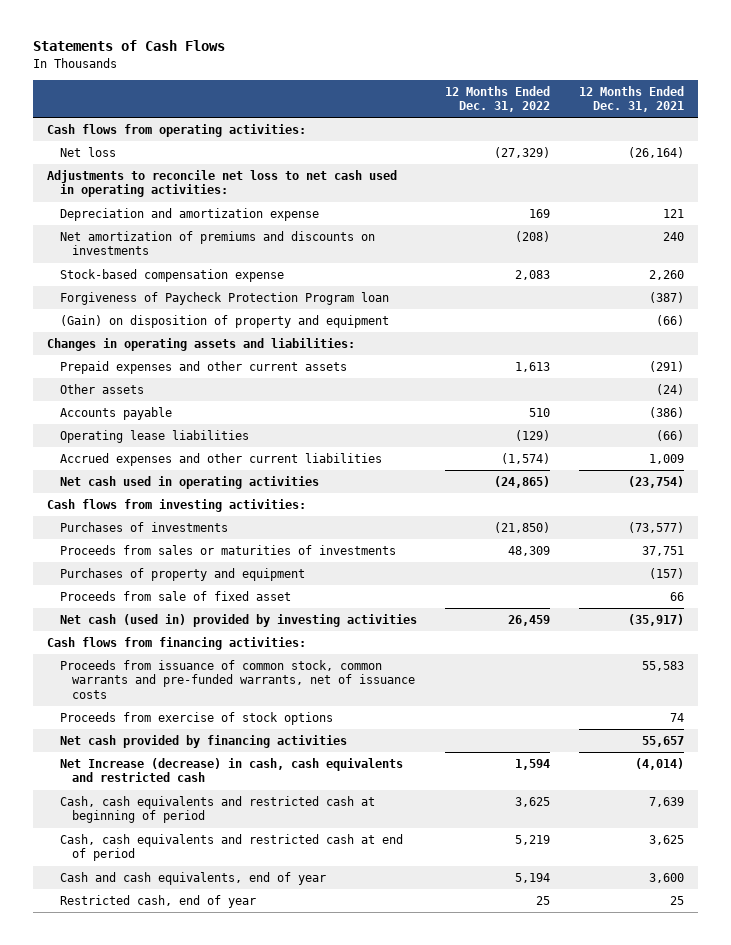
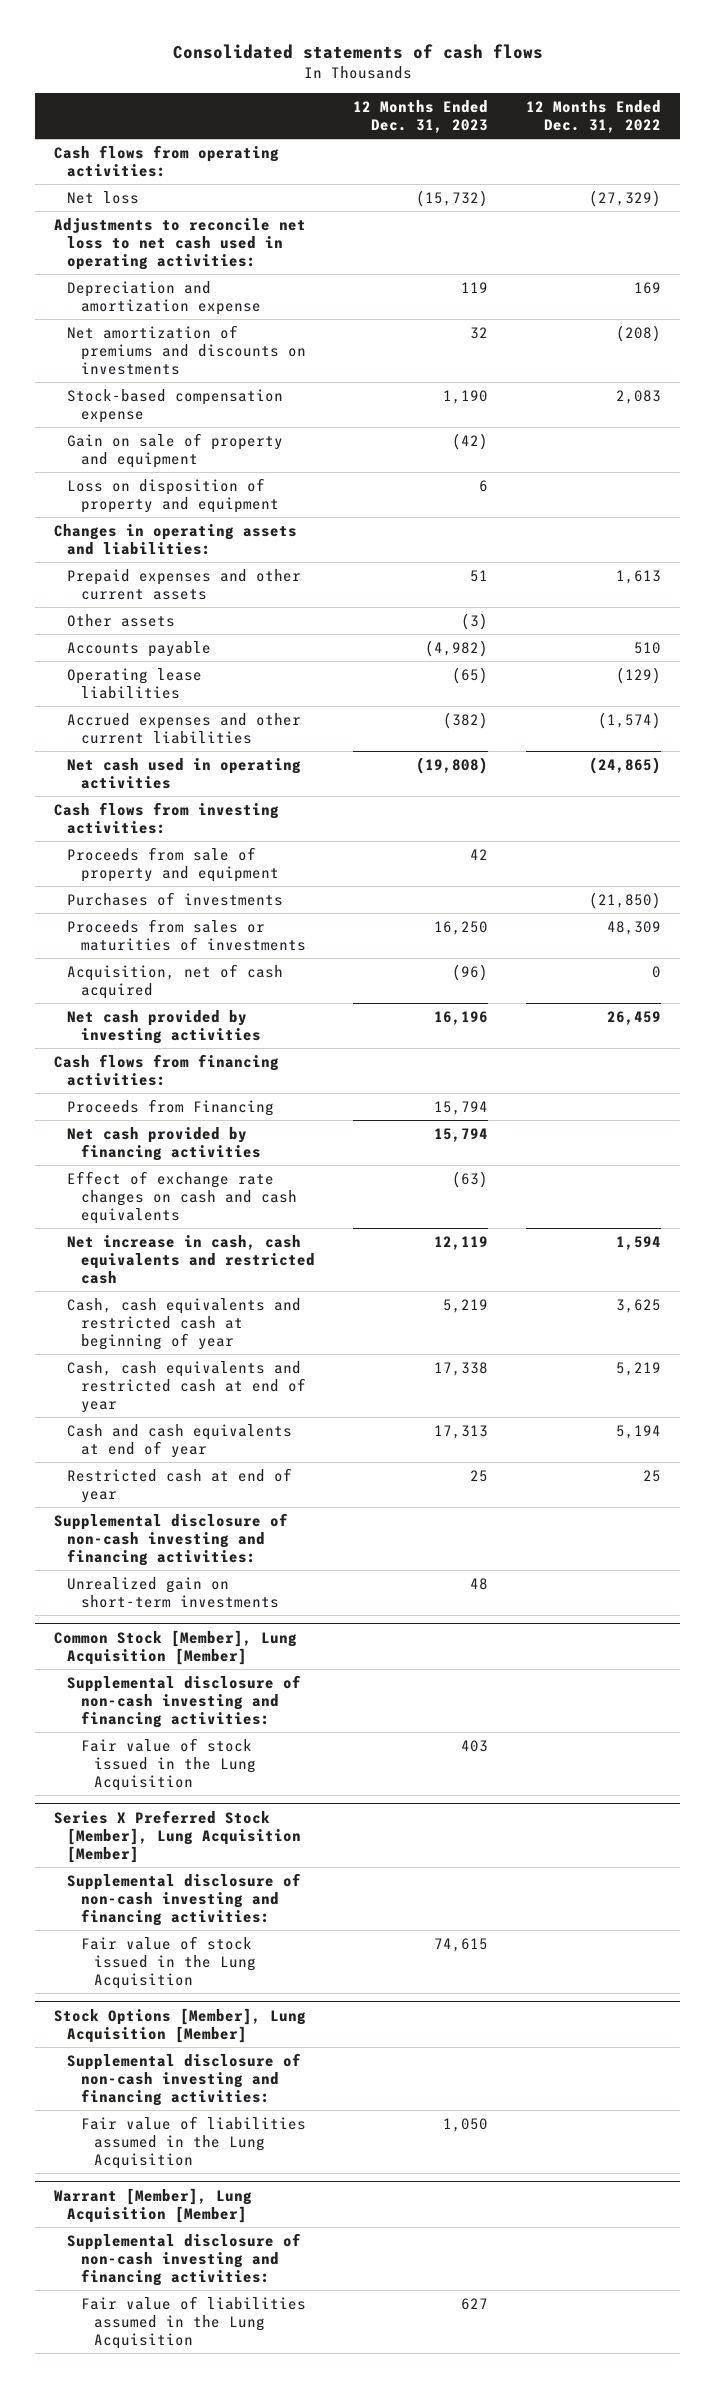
- Statements of Cash Flows
+ Consolidated statements of cash flows
- | 12 Months Ended Dec. 31, 2022 | 12 Months Ended Dec. 31, 2021
+ | 12 Months Ended Dec. 31, 2023 | 12 Months Ended Dec. 31, 2022
- Forgiveness of Paycheck Protection Program loan | | (387)
- (Gain) on disposition of property and equipment | | (66)
+ Gain on sale of property and equipment | (42) |
+ Loss on disposition of property and equipment | 6 |
+ Proceeds from sale of property and equipment | 42 |
- Purchases of property and equipment | | (157)
- Proceeds from sale of fixed asset | | 66
- Net cash (used in) provided by investing activities | 26,459 | (35,917)
+ Acquisition, net of cash acquired | (96) | 0
+ Net cash provided by investing activities | 16,196 | 26,459
- Proceeds from issuance of common stock, common warrants and pre-funded warrants, net of issuance costs | | 55,583
- Proceeds from exercise of stock options | | 74
+ Proceeds from Financing | 15,794 |
- Net Increase (decrease) in cash, cash equivalents and restricted cash | 1,594 | (4,014)
- Cash, cash equivalents and restricted cash at beginning of period | 3,625 | 7,639
- Cash, cash equivalents and restricted cash at end of period | 5,219 | 3,625
- Cash and cash equivalents, end of year | 5,194 | 3,600
- Restricted cash, end of year | 25 | 25
+ Effect of exchange rate changes on cash and cash equivalents | (63) |
+ Net increase in cash, cash equivalents and restricted cash | 12,119 | 1,594
+ Cash, cash equivalents and restricted cash at beginning of year | 5,219 | 3,625
+ Cash, cash equivalents and restricted cash at end of year | 17,338 | 5,219
+ Cash and cash equivalents at end of year | 17,313 | 5,194
+ Restricted cash at end of year | 25 | 25
+ Supplemental disclosure of non-cash investing and financing activities:
+ Unrealized gain on short-term investments | 48 |
+ Common Stock [Member], Lung Acquisition [Member]
+ Supplemental disclosure of non-cash investing and financing activities:
+ Fair value of stock issued in the Lung Acquisition | 403 |
+ Series X Preferred Stock [Member], Lung Acquisition [Member]
+ Supplemental disclosure of non-cash investing and financing activities:
+ Fair value of stock issued in the Lung Acquisition | 74,615 |
+ Stock Options [Member], Lung Acquisition [Member]
+ Supplemental disclosure of non-cash investing and financing activities:
+ Fair value of liabilities assumed in the Lung Acquisition | 1,050 |
+ Warrant [Member], Lung Acquisition [Member]
+ Supplemental disclosure of non-cash investing and financing activities:
+ Fair value of liabilities assumed in the Lung Acquisition | 627 |

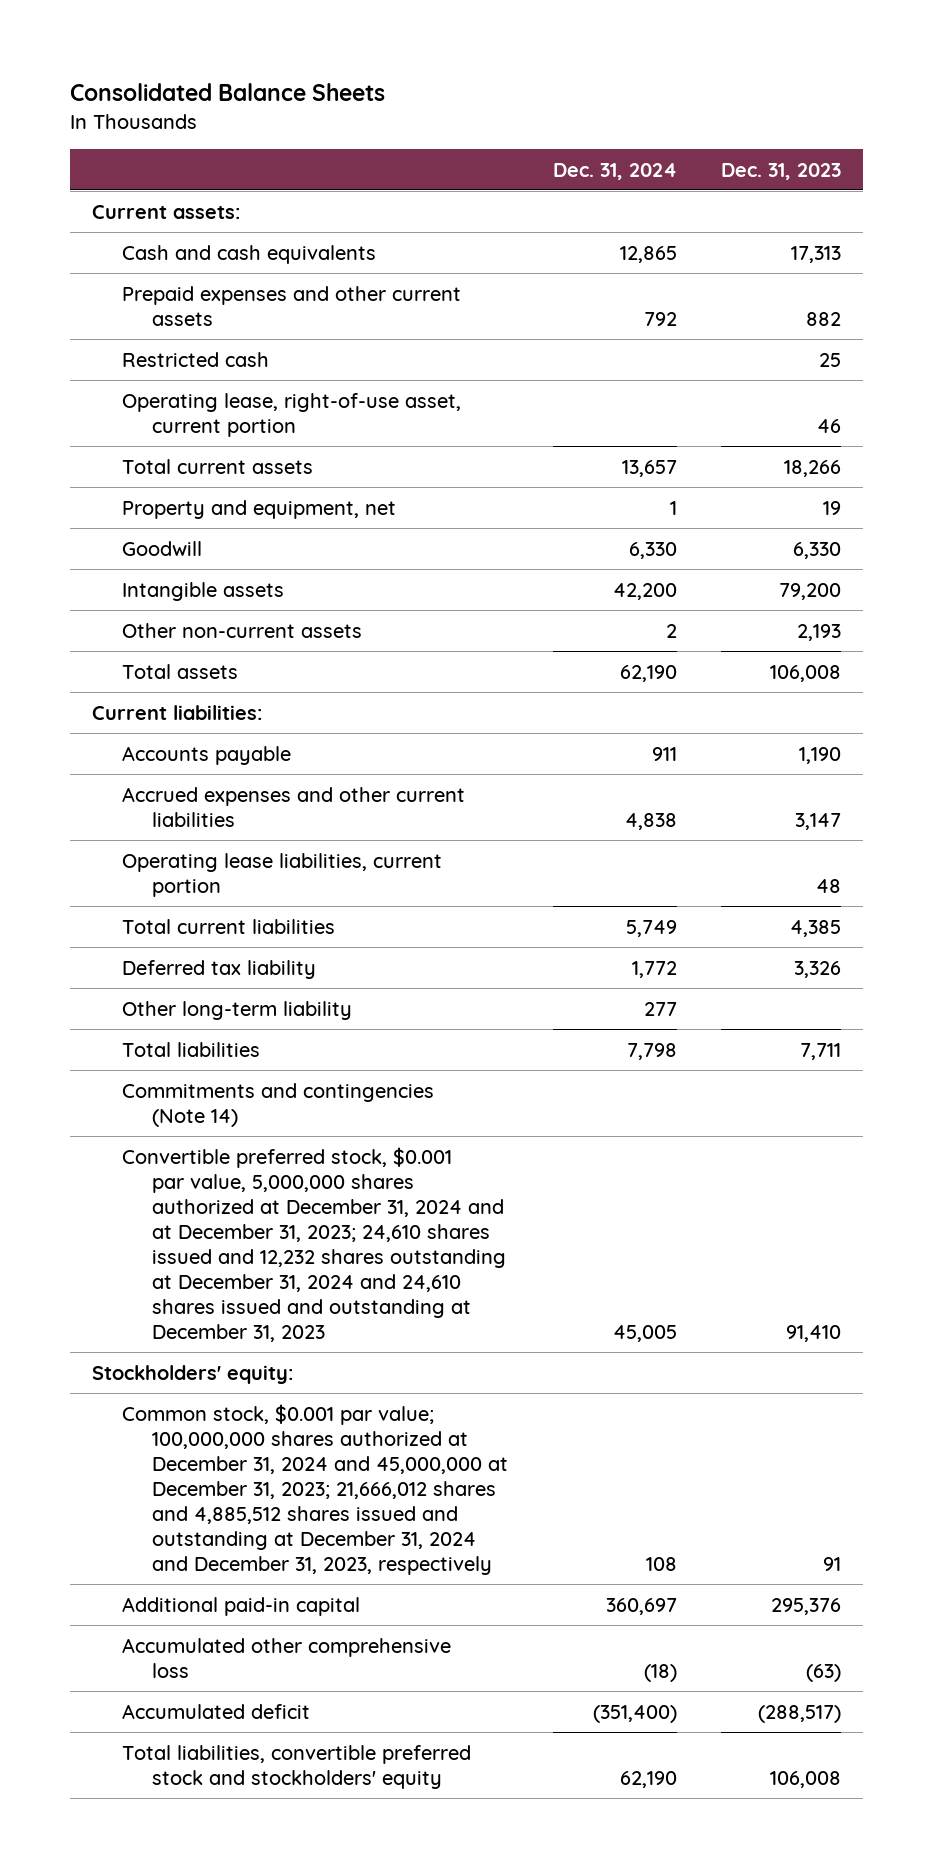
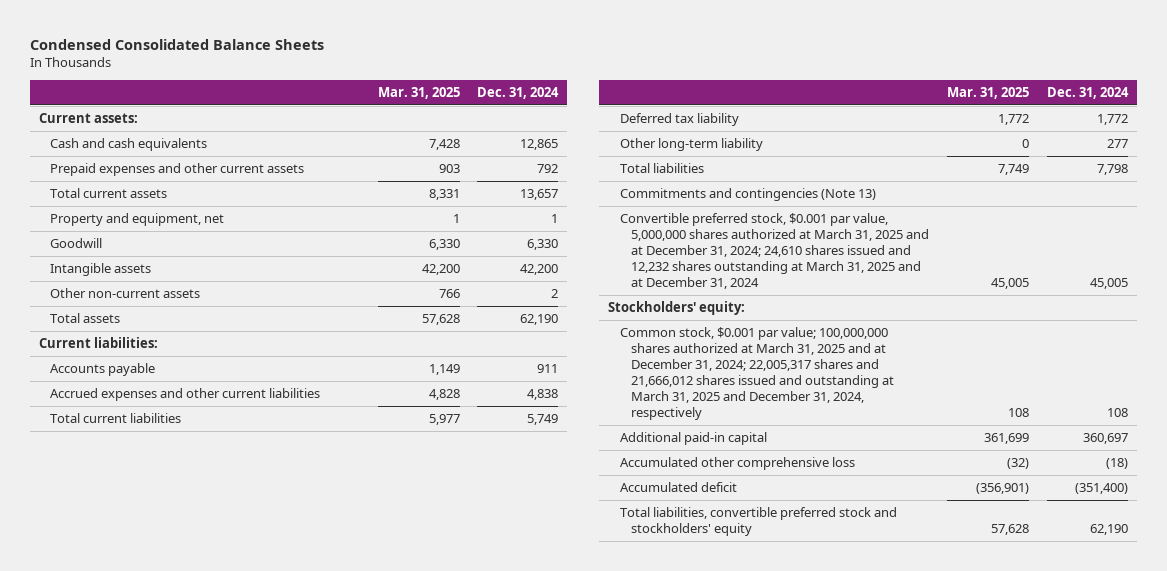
- Consolidated Balance Sheets
+ Condensed Consolidated Balance Sheets
- | Dec. 31, 2024 | Dec. 31, 2023
+ | Mar. 31, 2025 | Dec. 31, 2024
- Restricted cash | | 25
- Operating lease, right-of-use asset, current portion | | 46
- Operating lease liabilities, current portion | | 48
- Commitments and contingencies (Note 14)
- Convertible preferred stock, $0.001 par value, 5,000,000 shares authorized at December 31, 2024 and at December 31, 2023; 24,610 shares issued and 12,232 shares outstanding at December 31, 2024 and 24,610 shares issued and outstanding at December 31, 2023 | 45,005 | 91,410
+ Commitments and contingencies (Note 13)
+ Convertible preferred stock, $0.001 par value, 5,000,000 shares authorized at March 31, 2025 and at December 31, 2024; 24,610 shares issued and 12,232 shares outstanding at March 31, 2025 and at December 31, 2024 | 45,005 | 45,005
- Common stock, $0.001 par value; 100,000,000 shares authorized at December 31, 2024 and 45,000,000 at December 31, 2023; 21,666,012 shares and 4,885,512 shares issued and outstanding at December 31, 2024 and December 31, 2023, respectively | 108 | 91
+ Common stock, $0.001 par value; 100,000,000 shares authorized at March 31, 2025 and at December 31, 2024; 22,005,317 shares and 21,666,012 shares issued and outstanding at March 31, 2025 and December 31, 2024, respectively | 108 | 108

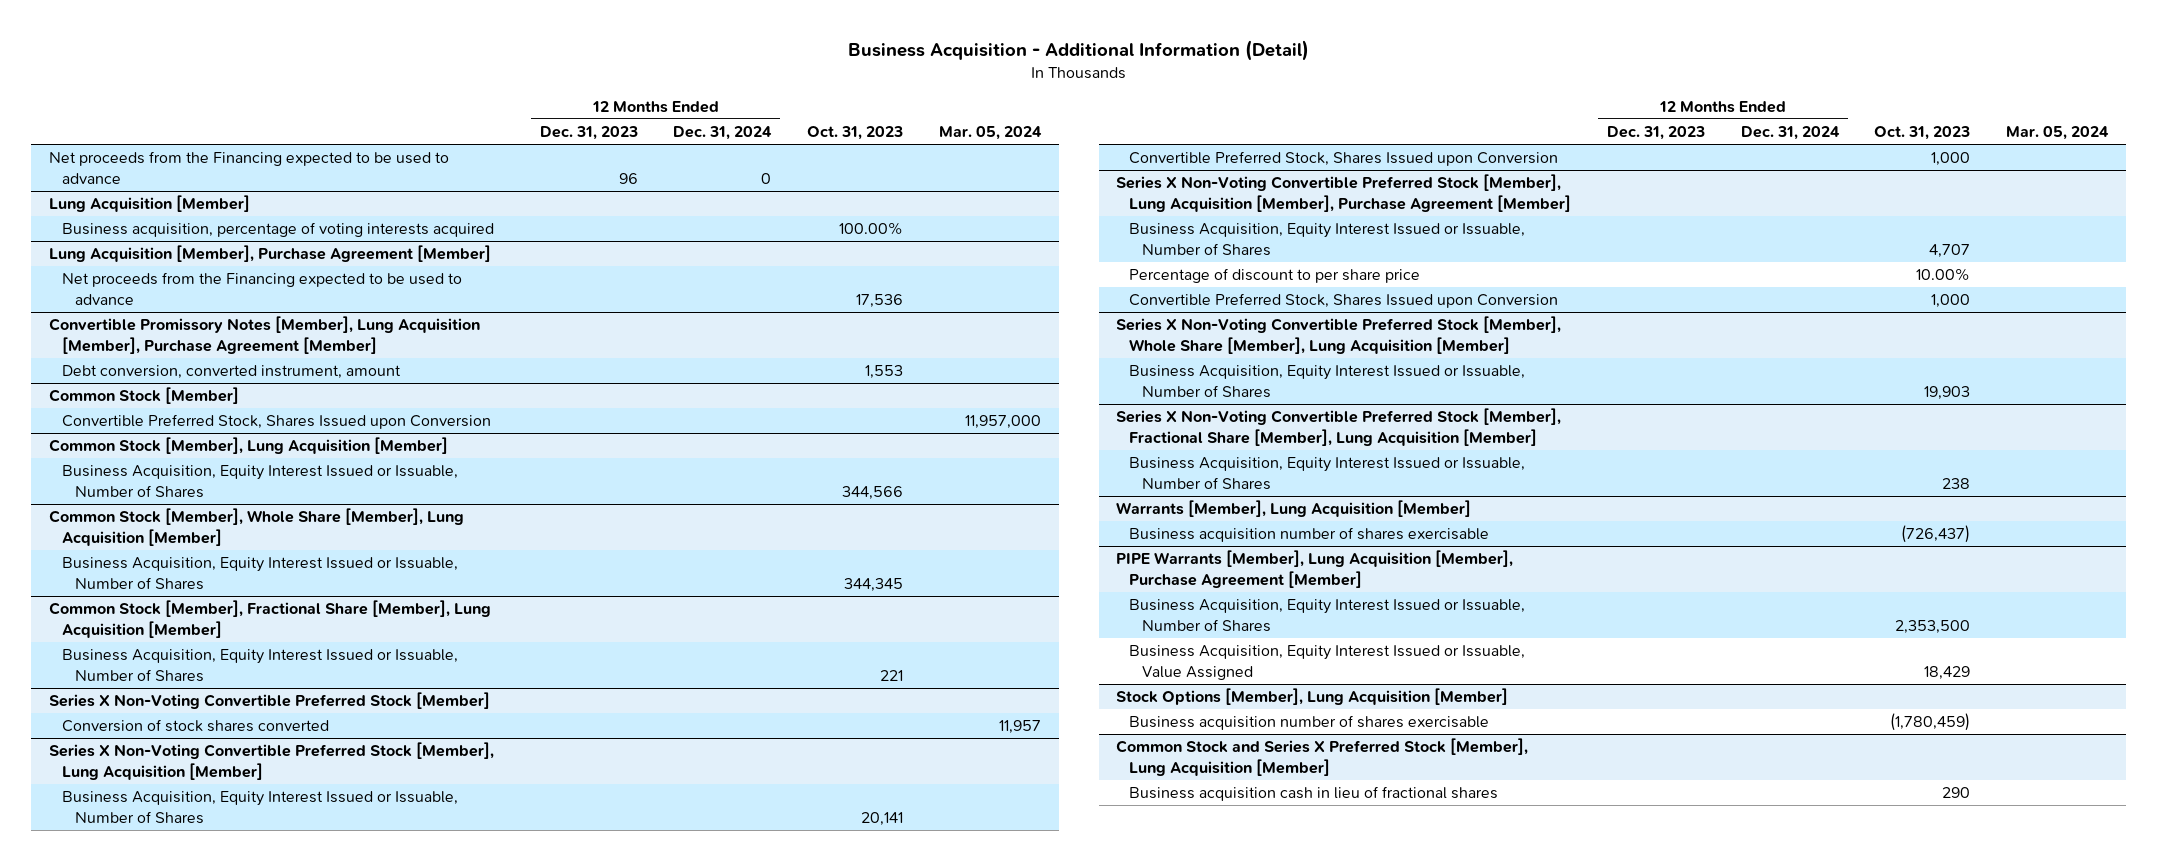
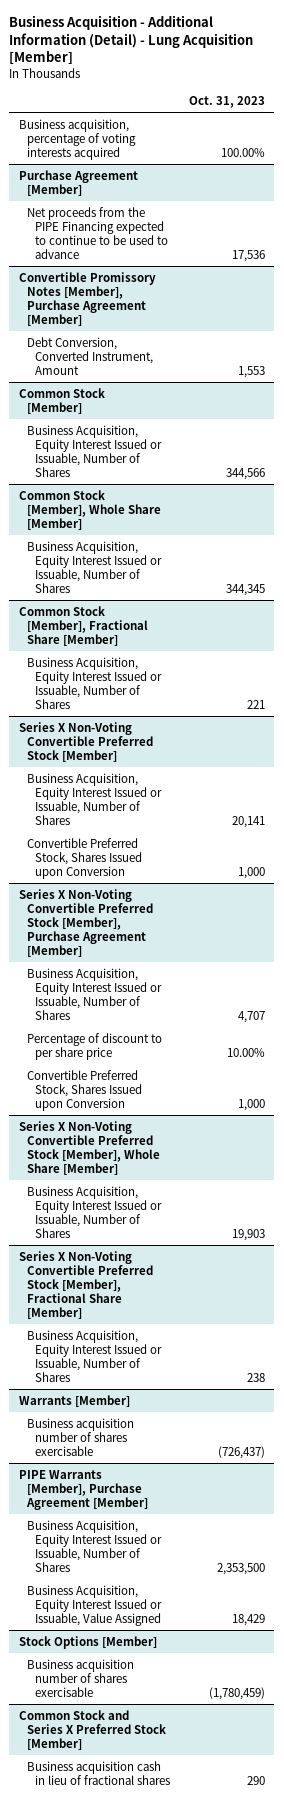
- Business Acquisition - Additional Information (Detail)
+ Business Acquisition - Additional Information (Detail) - Lung Acquisition [Member]
- | 12 Months Ended Dec. 31, 2023 | 12 Months Ended Dec. 31, 2024 | Oct. 31, 2023 | Mar. 05, 2024
+ | Oct. 31, 2023
- Net proceeds from the Financing expected to be used to advance | 96 | 0 | |
- Lung Acquisition [Member]
- Lung Acquisition [Member], Purchase Agreement [Member]
- Net proceeds from the Financing expected to be used to advance | | | 17,536 |
- Convertible Promissory Notes [Member], Lung Acquisition [Member], Purchase Agreement [Member]
- Debt conversion, converted instrument, amount | | | 1,553 |
+ Purchase Agreement [Member]
+ Net proceeds from the PIPE Financing expected to continue to be used to advance | 17,536
+ Convertible Promissory Notes [Member], Purchase Agreement [Member]
+ Debt Conversion, Converted Instrument, Amount | 1,553
@ Common Stock [Member]
- Convertible Preferred Stock, Shares Issued upon Conversion | | | | 11,957,000
- Common Stock [Member], Lung Acquisition [Member]
- Common Stock [Member], Whole Share [Member], Lung Acquisition [Member]
+ Common Stock [Member], Whole Share [Member]
- Common Stock [Member], Fractional Share [Member], Lung Acquisition [Member]
+ Common Stock [Member], Fractional Share [Member]
@ Series X Non-Voting Convertible Preferred Stock [Member]
- Conversion of stock shares converted | | | | 11,957
- Series X Non-Voting Convertible Preferred Stock [Member], Lung Acquisition [Member]
- Series X Non-Voting Convertible Preferred Stock [Member], Lung Acquisition [Member], Purchase Agreement [Member]
+ Series X Non-Voting Convertible Preferred Stock [Member], Purchase Agreement [Member]
- Series X Non-Voting Convertible Preferred Stock [Member], Whole Share [Member], Lung Acquisition [Member]
+ Series X Non-Voting Convertible Preferred Stock [Member], Whole Share [Member]
- Series X Non-Voting Convertible Preferred Stock [Member], Fractional Share [Member], Lung Acquisition [Member]
+ Series X Non-Voting Convertible Preferred Stock [Member], Fractional Share [Member]
- Warrants [Member], Lung Acquisition [Member]
+ Warrants [Member]
- PIPE Warrants [Member], Lung Acquisition [Member], Purchase Agreement [Member]
+ PIPE Warrants [Member], Purchase Agreement [Member]
- Stock Options [Member], Lung Acquisition [Member]
+ Stock Options [Member]
- Common Stock and Series X Preferred Stock [Member], Lung Acquisition [Member]
+ Common Stock and Series X Preferred Stock [Member]

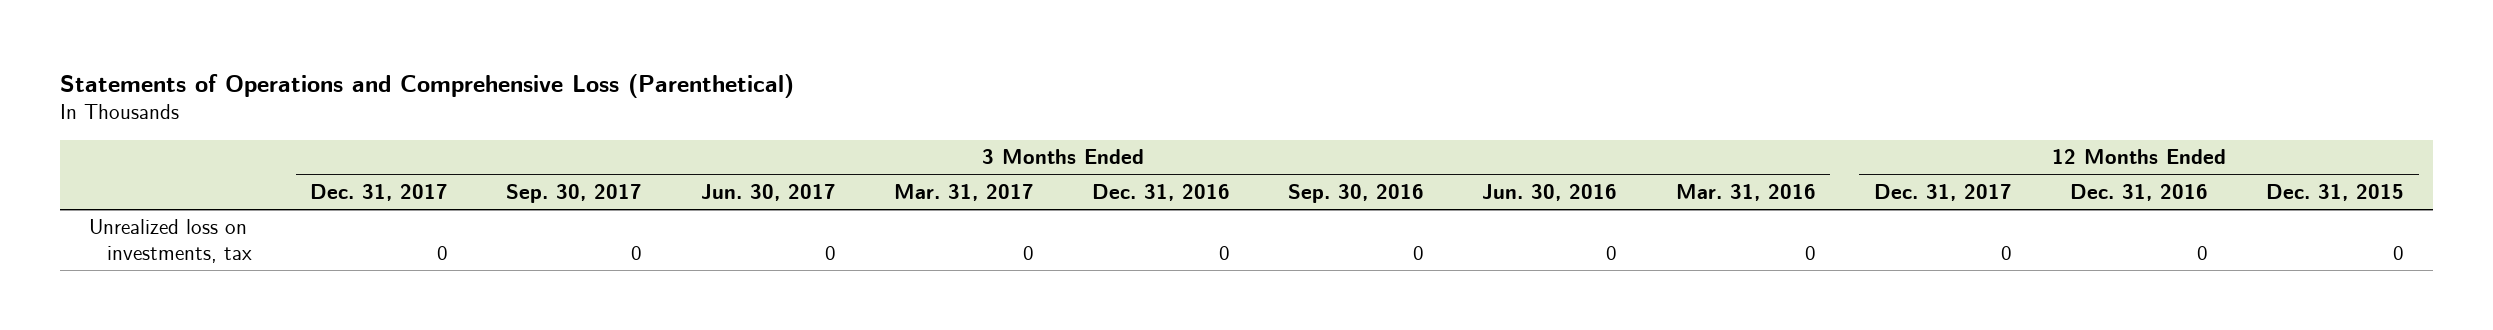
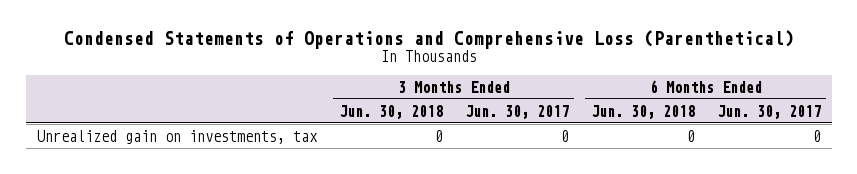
- Statements of Operations and Comprehensive Loss (Parenthetical)
+ Condensed Statements of Operations and Comprehensive Loss (Parenthetical)
- | 3 Months Ended Dec. 31, 2017 | 3 Months Ended Sep. 30, 2017 | 3 Months Ended Jun. 30, 2017 | 3 Months Ended Mar. 31, 2017 | 3 Months Ended Dec. 31, 2016 | 3 Months Ended Sep. 30, 2016 | 3 Months Ended Jun. 30, 2016 | 3 Months Ended Mar. 31, 2016 | 12 Months Ended Dec. 31, 2017 | 12 Months Ended Dec. 31, 2016 | 12 Months Ended Dec. 31, 2015
+ | 3 Months Ended Jun. 30, 2018 | 3 Months Ended Jun. 30, 2017 | 6 Months Ended Jun. 30, 2018 | 6 Months Ended Jun. 30, 2017
- Unrealized loss on investments, tax | 0 | 0 | 0 | 0 | 0 | 0 | 0 | 0 | 0 | 0 | 0
+ Unrealized gain on investments, tax | 0 | 0 | 0 | 0

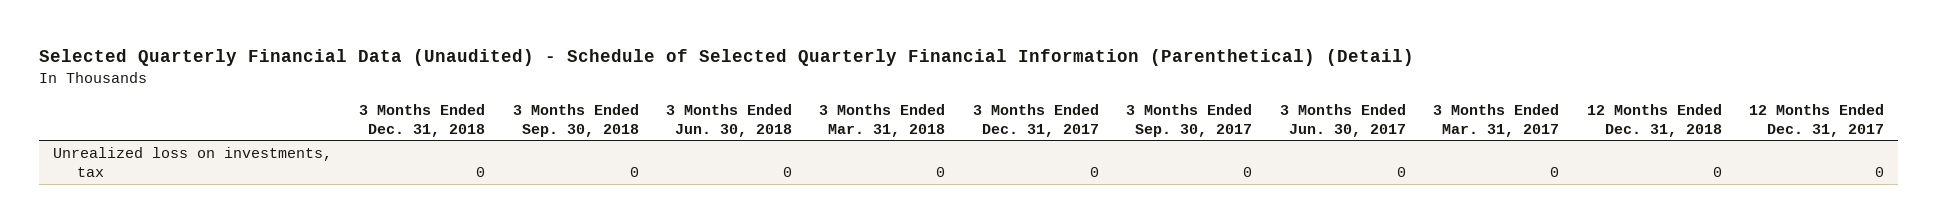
- Condensed Statements of Operations and Comprehensive Loss (Parenthetical)
+ Selected Quarterly Financial Data (Unaudited) - Schedule of Selected Quarterly Financial Information (Parenthetical) (Detail)
- | 3 Months Ended Jun. 30, 2018 | 3 Months Ended Jun. 30, 2017 | 6 Months Ended Jun. 30, 2018 | 6 Months Ended Jun. 30, 2017
+ | 3 Months Ended Dec. 31, 2018 | 3 Months Ended Sep. 30, 2018 | 3 Months Ended Jun. 30, 2018 | 3 Months Ended Mar. 31, 2018 | 3 Months Ended Dec. 31, 2017 | 3 Months Ended Sep. 30, 2017 | 3 Months Ended Jun. 30, 2017 | 3 Months Ended Mar. 31, 2017 | 12 Months Ended Dec. 31, 2018 | 12 Months Ended Dec. 31, 2017
- Unrealized gain on investments, tax | 0 | 0 | 0 | 0
+ Unrealized loss on investments, tax | 0 | 0 | 0 | 0 | 0 | 0 | 0 | 0 | 0 | 0

